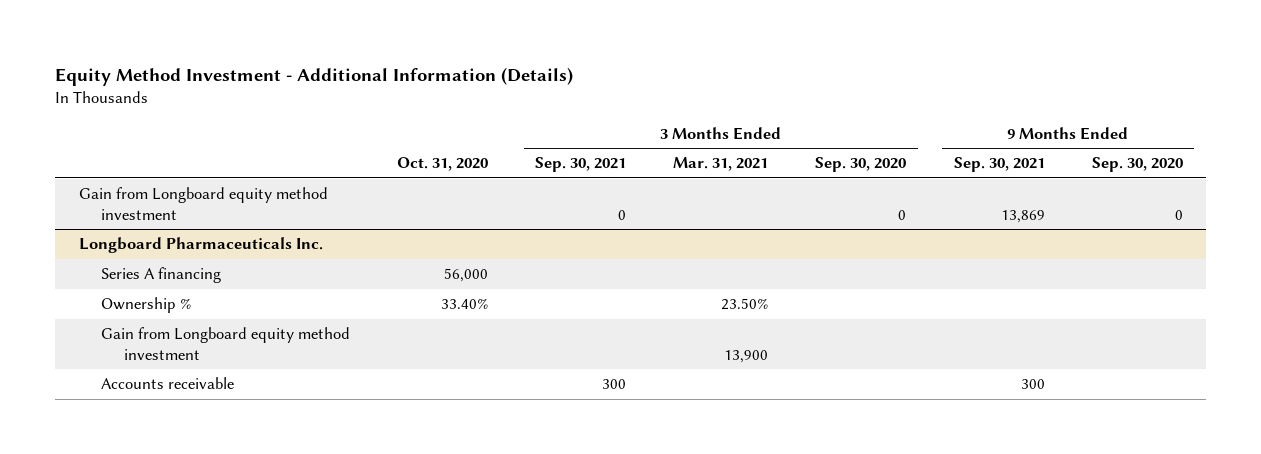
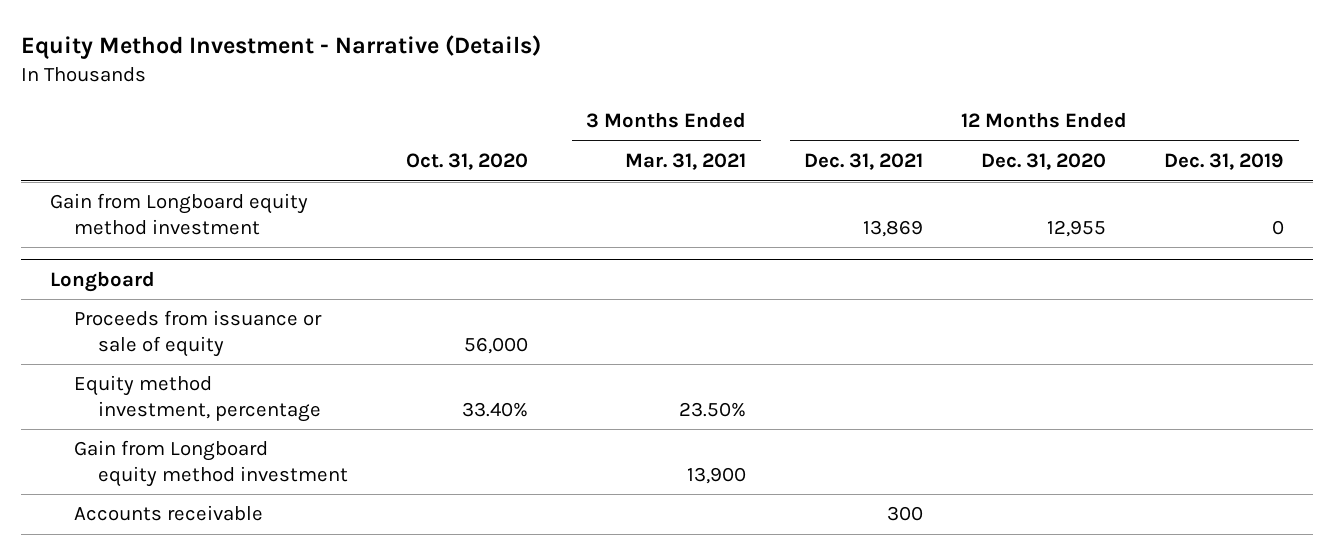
- Equity Method Investment - Additional Information (Details)
+ Equity Method Investment - Narrative (Details)
- | Oct. 31, 2020 | 3 Months Ended Sep. 30, 2021 | 3 Months Ended Mar. 31, 2021 | 3 Months Ended Sep. 30, 2020 | 9 Months Ended Sep. 30, 2021 | 9 Months Ended Sep. 30, 2020
+ | Oct. 31, 2020 | 3 Months Ended Mar. 31, 2021 | 12 Months Ended Dec. 31, 2021 | 12 Months Ended Dec. 31, 2020 | 12 Months Ended Dec. 31, 2019
- Longboard Pharmaceuticals Inc.
- Series A financing | 56,000 | | | | |
- Ownership % | 33.40% | | 23.50% | | |
+ Longboard
+ Proceeds from issuance or sale of equity | 56,000 | | | |
+ Equity method investment, percentage | 33.40% | 23.50% | | |

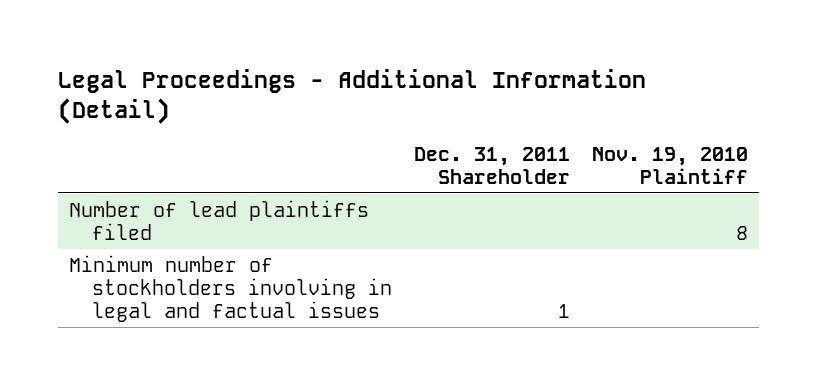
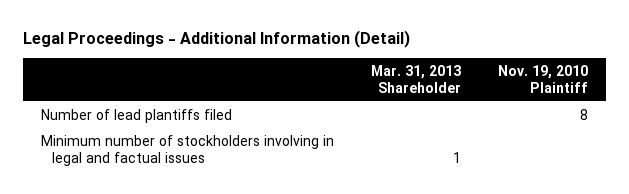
- | Dec. 31, 2011 Shareholder | Nov. 19, 2010 Plaintiff
+ | Mar. 31, 2013 Shareholder | Nov. 19, 2010 Plaintiff
- Number of lead plaintiffs filed | | 8
+ Number of lead plantiffs filed | | 8

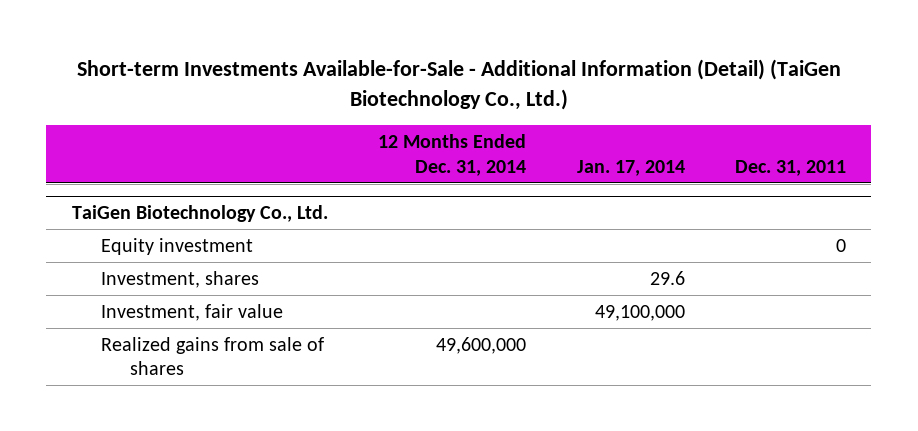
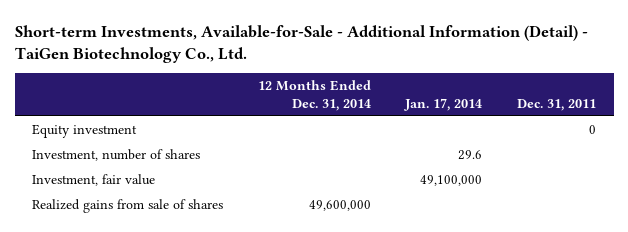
- Short-term Investments Available-for-Sale - Additional Information (Detail) (TaiGen Biotechnology Co., Ltd.)
+ Short-term Investments, Available-for-Sale - Additional Information (Detail) - TaiGen Biotechnology Co., Ltd.
- TaiGen Biotechnology Co., Ltd.
- Investment, shares | | 29.6 |
+ Investment, number of shares | | 29.6 |

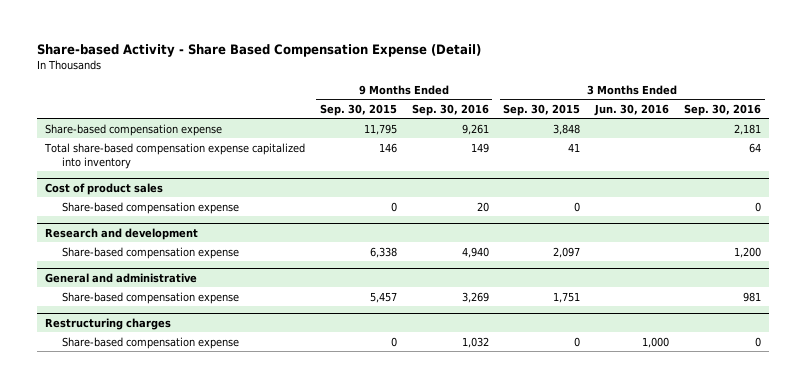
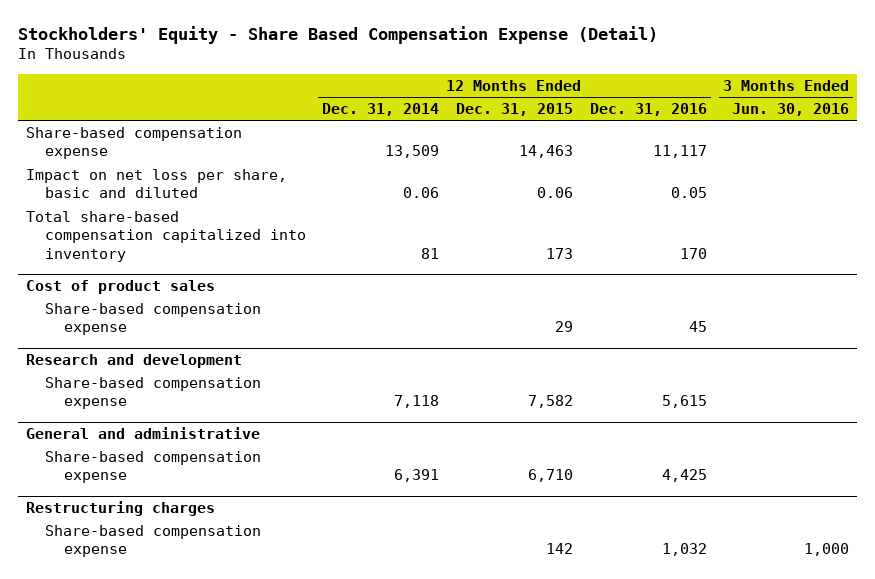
- Share-based Activity - Share Based Compensation Expense (Detail)
+ Stockholders' Equity - Share Based Compensation Expense (Detail)
- | 9 Months Ended Sep. 30, 2015 | 9 Months Ended Sep. 30, 2016 | 3 Months Ended Sep. 30, 2015 | 3 Months Ended Jun. 30, 2016 | 3 Months Ended Sep. 30, 2016
+ | 12 Months Ended Dec. 31, 2014 | 12 Months Ended Dec. 31, 2015 | 12 Months Ended Dec. 31, 2016 | 3 Months Ended Jun. 30, 2016
- Total share-based compensation expense capitalized into inventory | 146 | 149 | 41 | | 64
+ Impact on net loss per share, basic and diluted | 0.06 | 0.06 | 0.05 |
+ Total share-based compensation capitalized into inventory | 81 | 173 | 170 |

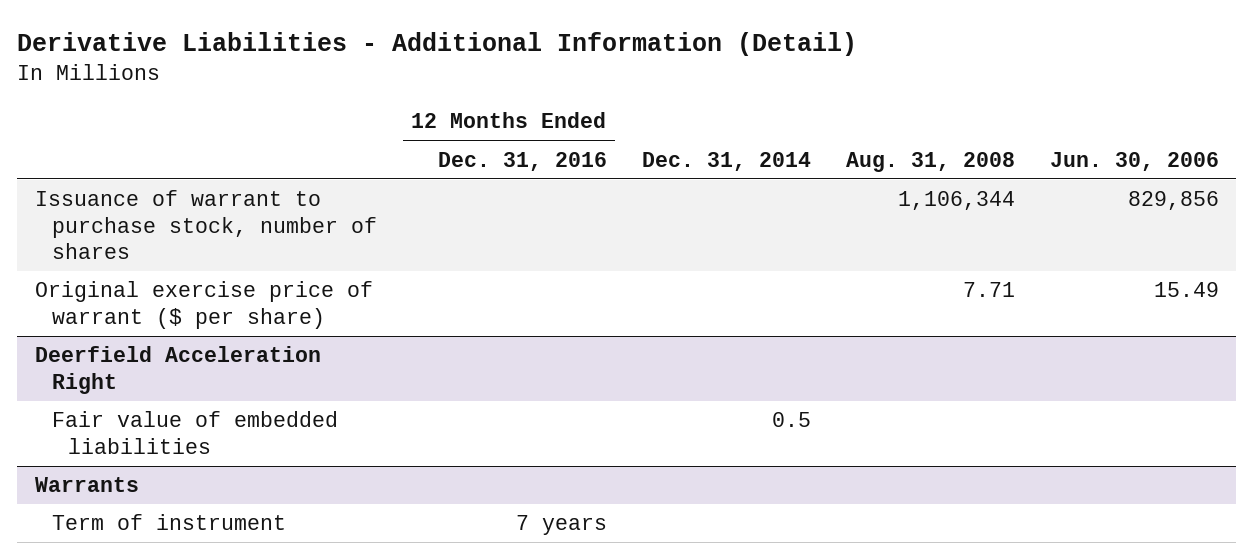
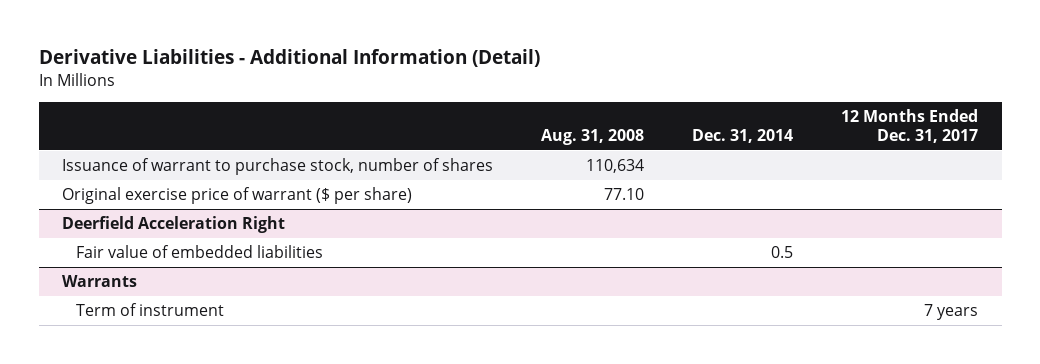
- | 12 Months Ended Dec. 31, 2016 | Dec. 31, 2014 | Aug. 31, 2008 | Jun. 30, 2006
+ | Aug. 31, 2008 | Dec. 31, 2014 | 12 Months Ended Dec. 31, 2017
- Issuance of warrant to purchase stock, number of shares | | | 1,106,344 | 829,856
- Original exercise price of warrant ($ per share) | | | 7.71 | 15.49
+ Issuance of warrant to purchase stock, number of shares | 110,634 | |
+ Original exercise price of warrant ($ per share) | 77.10 | |

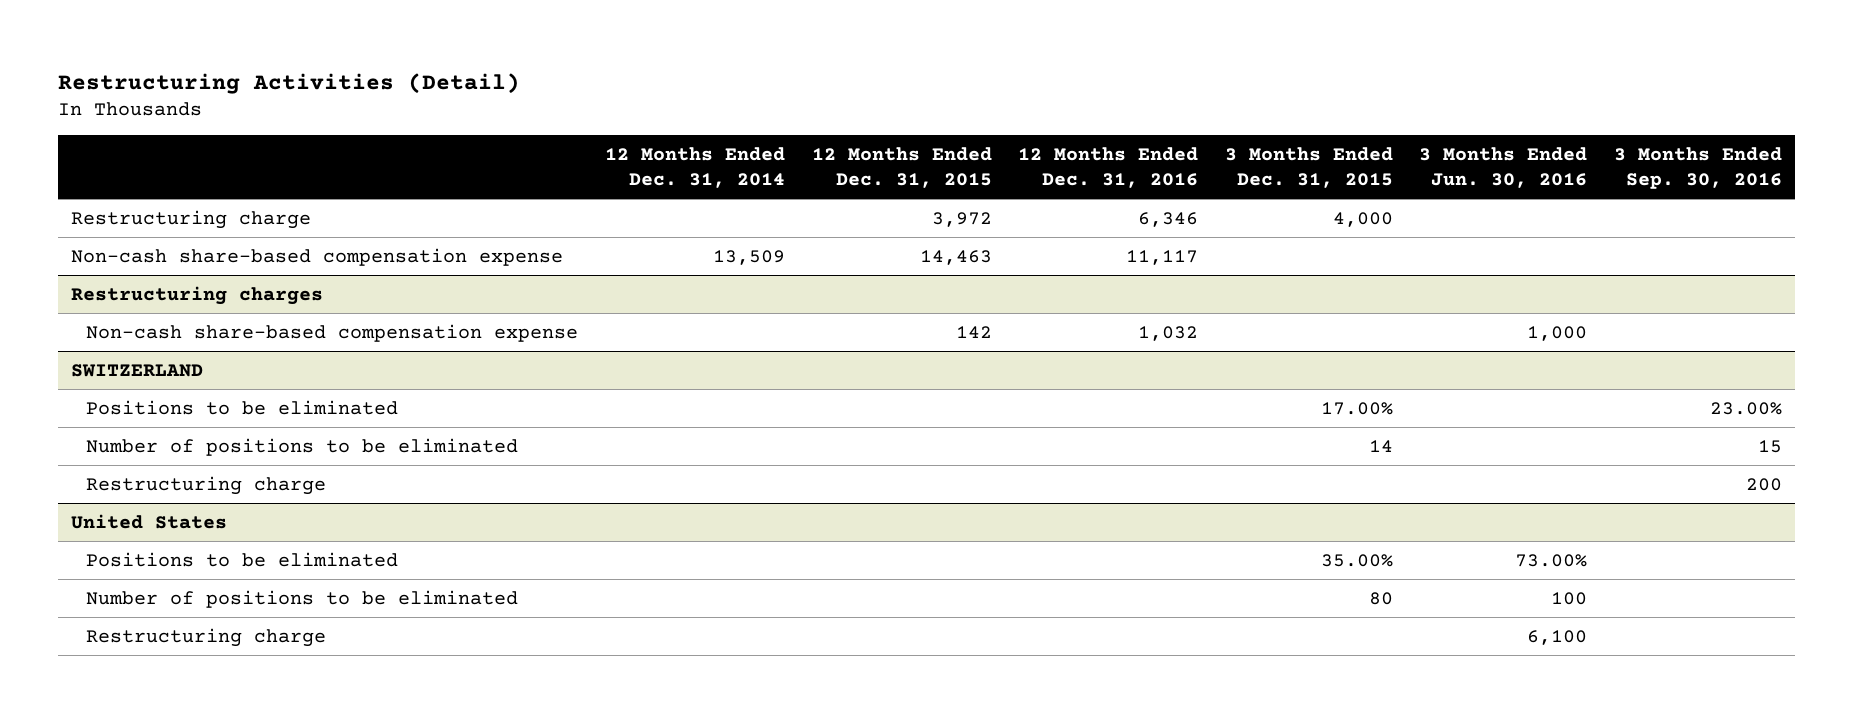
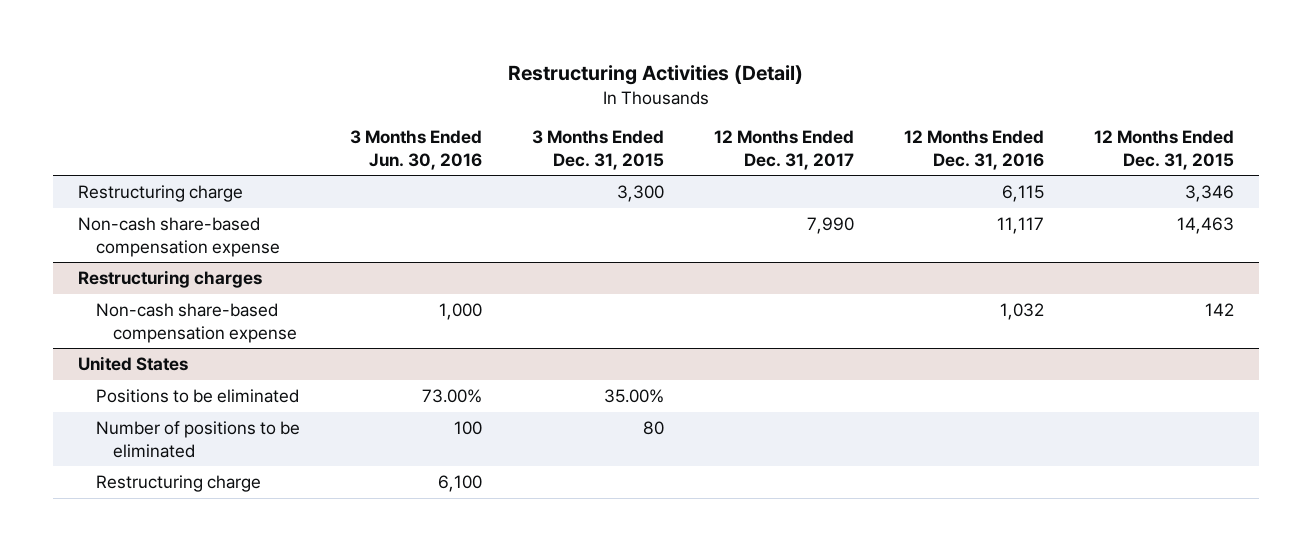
- | 12 Months Ended Dec. 31, 2014 | 12 Months Ended Dec. 31, 2015 | 12 Months Ended Dec. 31, 2016 | 3 Months Ended Dec. 31, 2015 | 3 Months Ended Jun. 30, 2016 | 3 Months Ended Sep. 30, 2016
+ | 3 Months Ended Jun. 30, 2016 | 3 Months Ended Dec. 31, 2015 | 12 Months Ended Dec. 31, 2017 | 12 Months Ended Dec. 31, 2016 | 12 Months Ended Dec. 31, 2015
- Restructuring charge | | 3,972 | 6,346 | 4,000 | |
+ Restructuring charge | | 3,300 | | 6,115 | 3,346
- SWITZERLAND
- Positions to be eliminated | | | | 17.00% | | 23.00%
- Number of positions to be eliminated | | | | 14 | | 15
- Restructuring charge | | | | | | 200

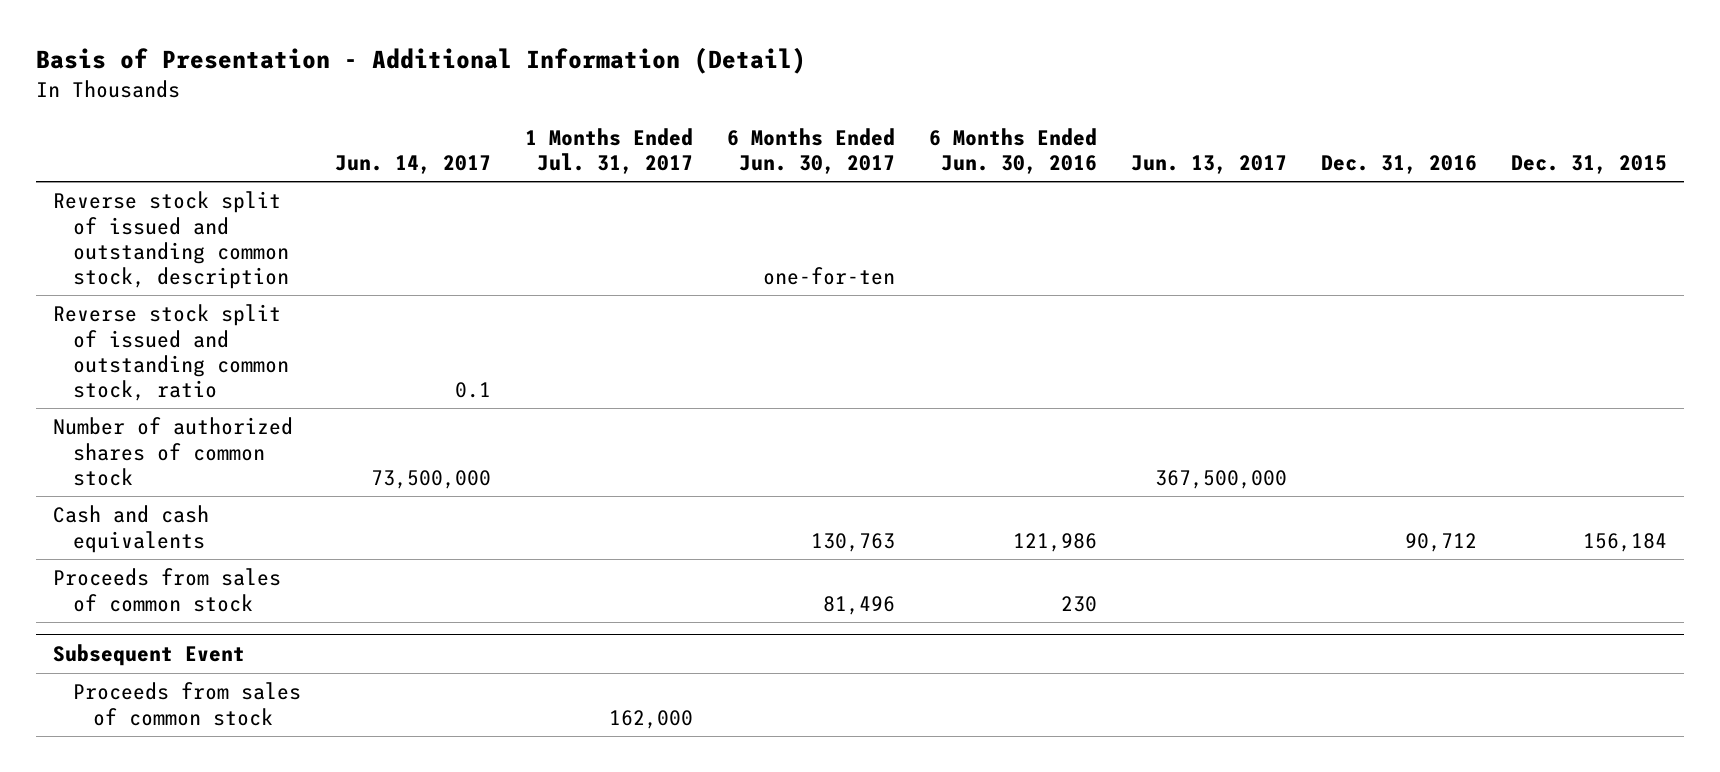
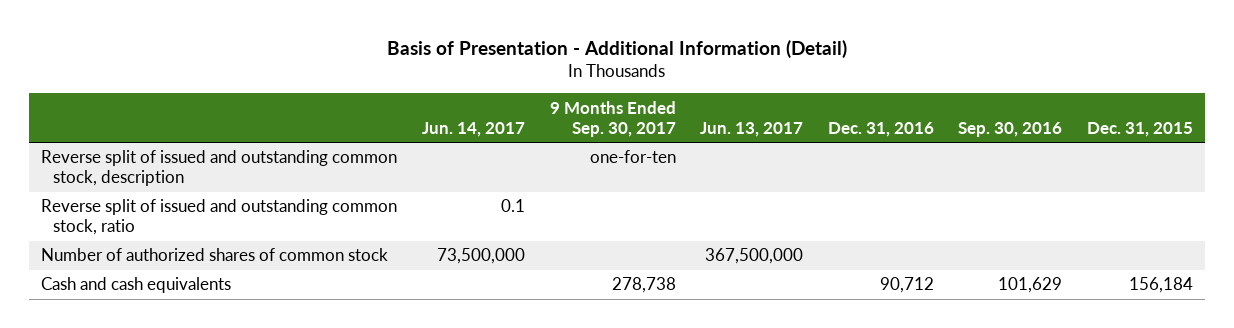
- | Jun. 14, 2017 | 1 Months Ended Jul. 31, 2017 | 6 Months Ended Jun. 30, 2017 | 6 Months Ended Jun. 30, 2016 | Jun. 13, 2017 | Dec. 31, 2016 | Dec. 31, 2015
+ | Jun. 14, 2017 | 9 Months Ended Sep. 30, 2017 | Jun. 13, 2017 | Dec. 31, 2016 | Sep. 30, 2016 | Dec. 31, 2015
- Reverse stock split of issued and outstanding common stock, description | | | one-for-ten | | | |
- Reverse stock split of issued and outstanding common stock, ratio | 0.1 | | | | | |
+ Reverse split of issued and outstanding common stock, description | | one-for-ten | | | |
+ Reverse split of issued and outstanding common stock, ratio | 0.1 | | | | |
- Proceeds from sales of common stock | | | 81,496 | 230 | | |
- Subsequent Event
- Proceeds from sales of common stock | | 162,000 | | | | |

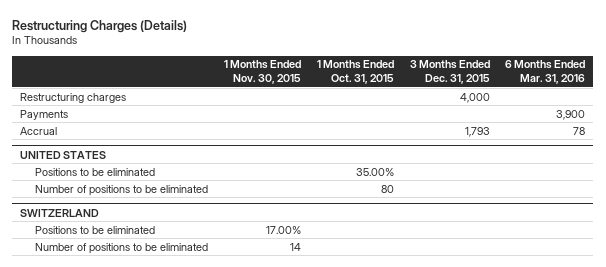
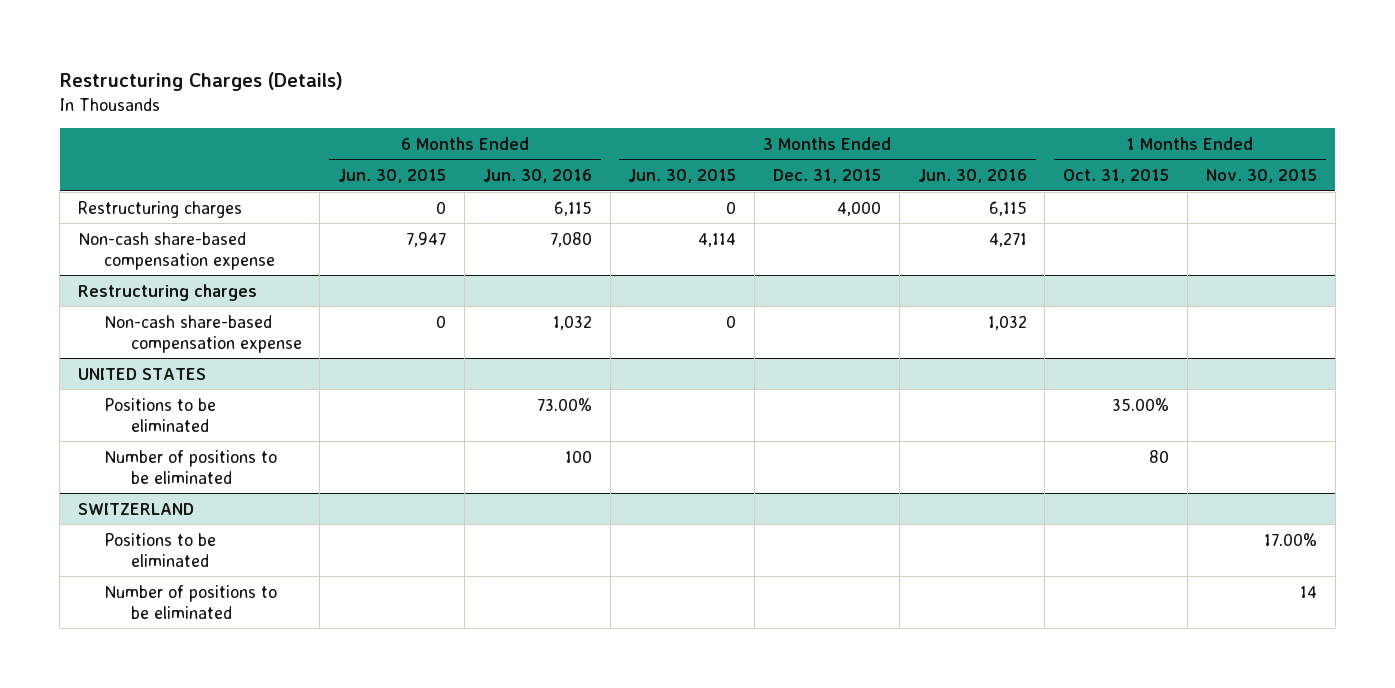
- | 1 Months Ended Nov. 30, 2015 | 1 Months Ended Oct. 31, 2015 | 3 Months Ended Dec. 31, 2015 | 6 Months Ended Mar. 31, 2016
+ | 6 Months Ended Jun. 30, 2015 | 6 Months Ended Jun. 30, 2016 | 3 Months Ended Jun. 30, 2015 | 3 Months Ended Dec. 31, 2015 | 3 Months Ended Jun. 30, 2016 | 1 Months Ended Oct. 31, 2015 | 1 Months Ended Nov. 30, 2015
- Payments | | | | 3,900
- Accrual | | | 1,793 | 78
+ Non-cash share-based compensation expense | 7,947 | 7,080 | 4,114 | | 4,271 | |
+ Restructuring charges
+ Non-cash share-based compensation expense | 0 | 1,032 | 0 | | 1,032 | |

